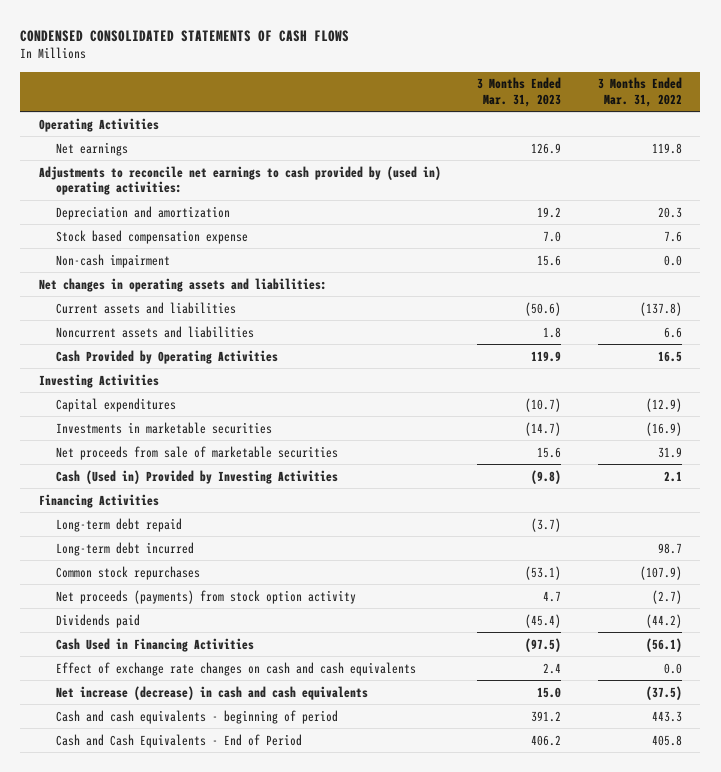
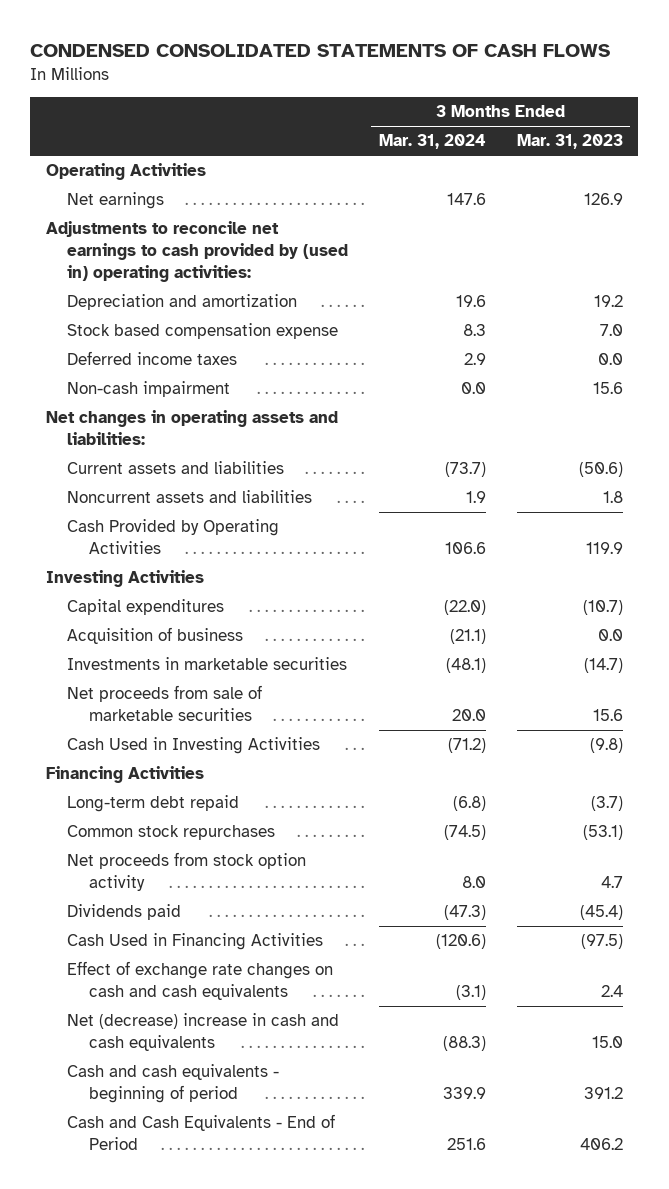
- | 3 Months Ended Mar. 31, 2023 | 3 Months Ended Mar. 31, 2022
+ | 3 Months Ended Mar. 31, 2024 | 3 Months Ended Mar. 31, 2023
+ Deferred income taxes | 2.9 | 0.0
+ Acquisition of business | (21.1) | 0.0
- Cash (Used in) Provided by Investing Activities | (9.8) | 2.1
+ Cash Used in Investing Activities | (71.2) | (9.8)
- Long-term debt incurred | | 98.7
- Net proceeds (payments) from stock option activity | 4.7 | (2.7)
+ Net proceeds from stock option activity | 8.0 | 4.7
- Net increase (decrease) in cash and cash equivalents | 15.0 | (37.5)
+ Net (decrease) increase in cash and cash equivalents | (88.3) | 15.0

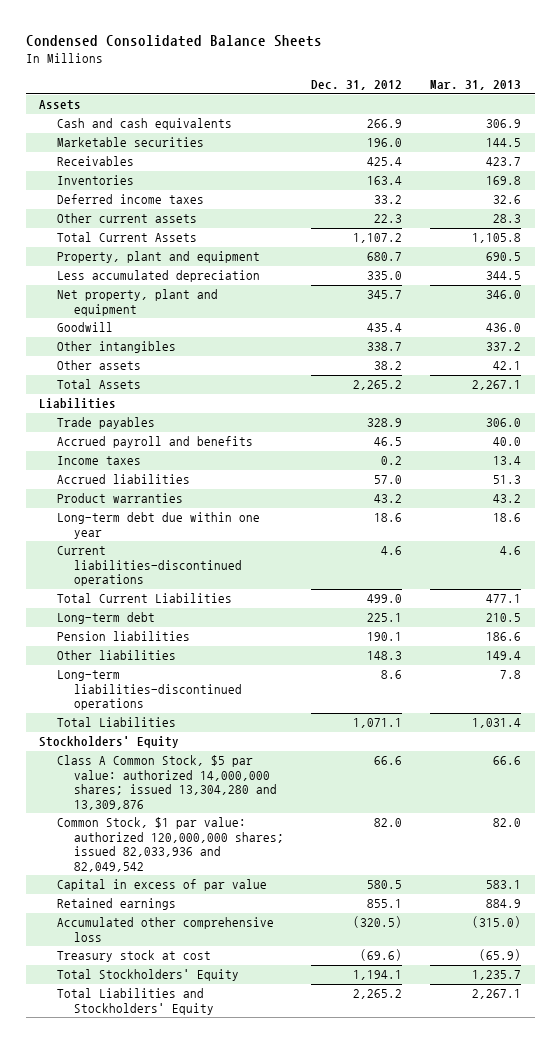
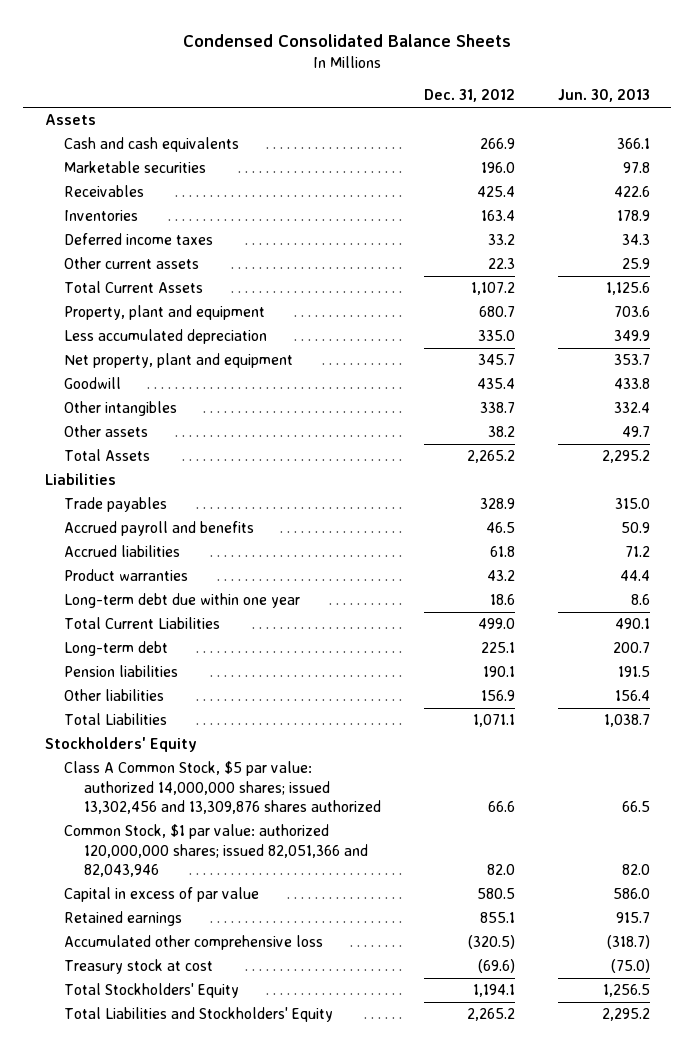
- | Dec. 31, 2012 | Mar. 31, 2013
+ | Dec. 31, 2012 | Jun. 30, 2013
- Income taxes | 0.2 | 13.4
- Accrued liabilities | 57.0 | 51.3
+ Accrued liabilities | 61.8 | 71.2
- Current liabilities-discontinued operations | 4.6 | 4.6
- Other liabilities | 148.3 | 149.4
- Long-term liabilities-discontinued operations | 8.6 | 7.8
+ Other liabilities | 156.9 | 156.4
- Class A Common Stock, $5 par value: authorized 14,000,000 shares; issued 13,304,280 and 13,309,876 | 66.6 | 66.6
- Common Stock, $1 par value: authorized 120,000,000 shares; issued 82,033,936 and 82,049,542 | 82.0 | 82.0
+ Class A Common Stock, $5 par value: authorized 14,000,000 shares; issued 13,302,456 and 13,309,876 shares authorized | 66.6 | 66.5
+ Common Stock, $1 par value: authorized 120,000,000 shares; issued 82,051,366 and 82,043,946 | 82.0 | 82.0

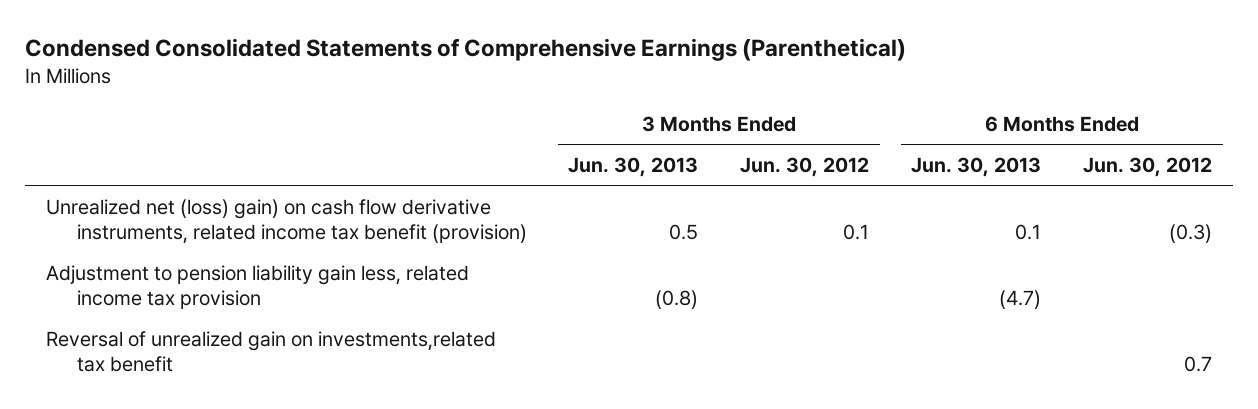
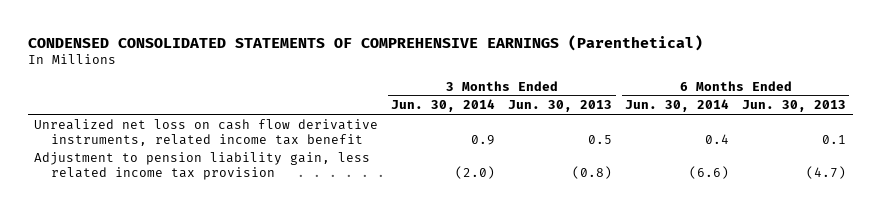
- Condensed Consolidated Statements of Comprehensive Earnings (Parenthetical)
+ CONDENSED CONSOLIDATED STATEMENTS OF COMPREHENSIVE EARNINGS (Parenthetical)
- | 3 Months Ended Jun. 30, 2013 | 3 Months Ended Jun. 30, 2012 | 6 Months Ended Jun. 30, 2013 | 6 Months Ended Jun. 30, 2012
+ | 3 Months Ended Jun. 30, 2014 | 3 Months Ended Jun. 30, 2013 | 6 Months Ended Jun. 30, 2014 | 6 Months Ended Jun. 30, 2013
- Unrealized net (loss) gain) on cash flow derivative instruments, related income tax benefit (provision) | 0.5 | 0.1 | 0.1 | (0.3)
- Adjustment to pension liability gain less, related income tax provision | (0.8) | | (4.7) |
- Reversal of unrealized gain on investments,related tax benefit | | | | 0.7
+ Unrealized net loss on cash flow derivative instruments, related income tax benefit | 0.9 | 0.5 | 0.4 | 0.1
+ Adjustment to pension liability gain, less related income tax provision | (2.0) | (0.8) | (6.6) | (4.7)

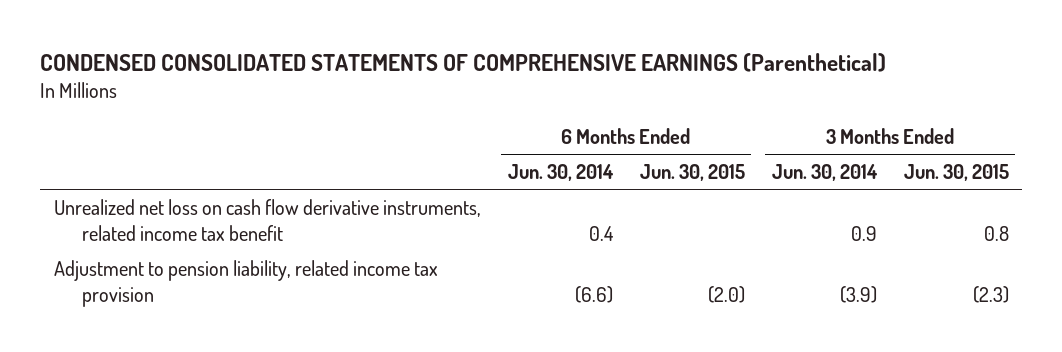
- | 3 Months Ended Jun. 30, 2014 | 3 Months Ended Jun. 30, 2013 | 6 Months Ended Jun. 30, 2014 | 6 Months Ended Jun. 30, 2013
+ | 6 Months Ended Jun. 30, 2014 | 6 Months Ended Jun. 30, 2015 | 3 Months Ended Jun. 30, 2014 | 3 Months Ended Jun. 30, 2015
- Adjustment to pension liability gain, less related income tax provision | (2.0) | (0.8) | (6.6) | (4.7)
+ Adjustment to pension liability, related income tax provision | (6.6) | (2.0) | (3.9) | (2.3)

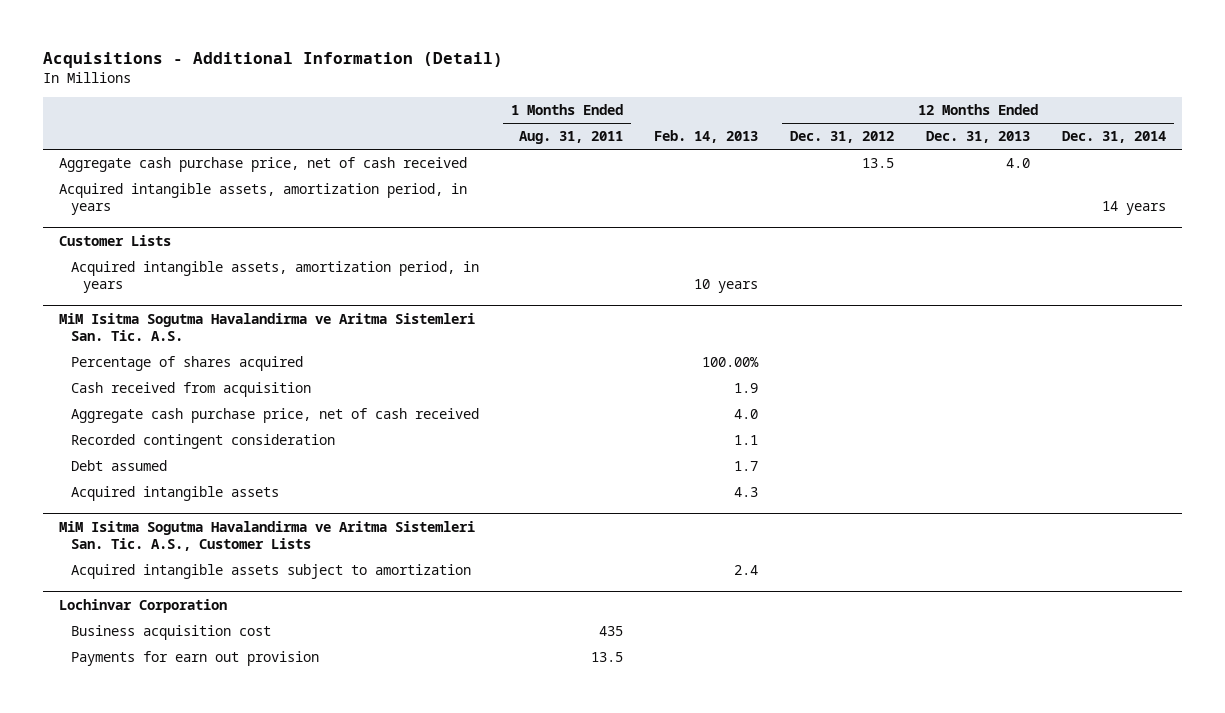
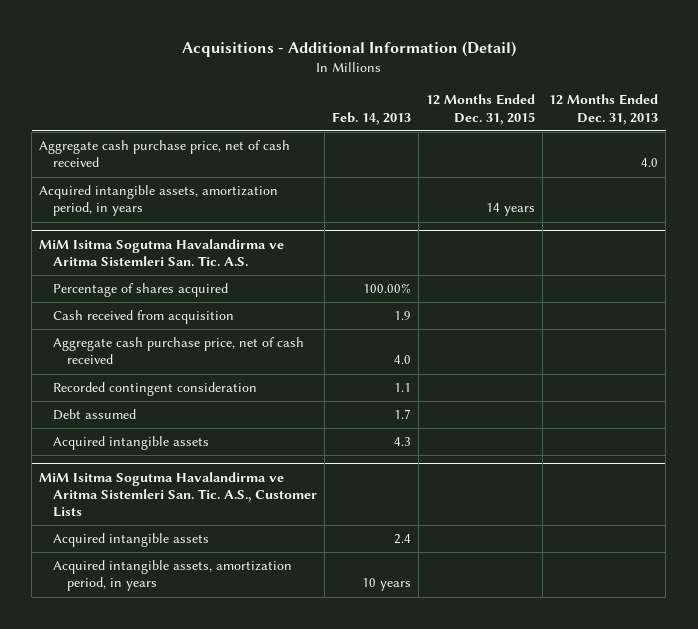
- | 1 Months Ended Aug. 31, 2011 | Feb. 14, 2013 | 12 Months Ended Dec. 31, 2012 | 12 Months Ended Dec. 31, 2013 | 12 Months Ended Dec. 31, 2014
+ | Feb. 14, 2013 | 12 Months Ended Dec. 31, 2015 | 12 Months Ended Dec. 31, 2013
- Customer Lists
- Acquired intangible assets, amortization period, in years | | 10 years | | |
@ MiM Isitma Sogutma Havalandirma ve Aritma Sistemleri San. Tic. A.S., Customer Lists
- Acquired intangible assets subject to amortization | | 2.4 | | |
- Lochinvar Corporation
- Business acquisition cost | 435 | | | |
- Payments for earn out provision | 13.5 | | | |
@ MiM Isitma Sogutma Havalandirma ve Aritma Sistemleri San. Tic. A.S., Customer Lists
+ Acquired intangible assets | 2.4 | |
+ Acquired intangible assets, amortization period, in years | 10 years | |

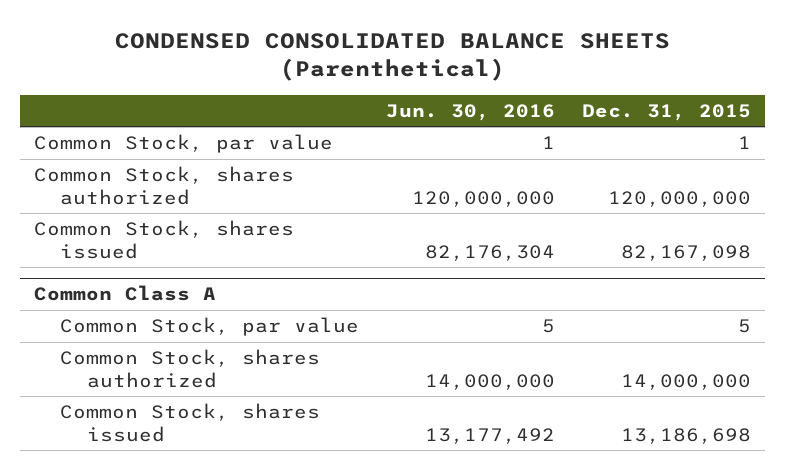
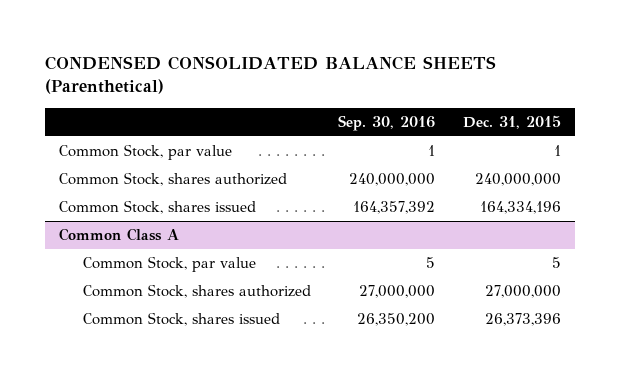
- | Jun. 30, 2016 | Dec. 31, 2015
+ | Sep. 30, 2016 | Dec. 31, 2015
- Common Stock, shares authorized | 120,000,000 | 120,000,000
- Common Stock, shares issued | 82,176,304 | 82,167,098
+ Common Stock, shares authorized | 240,000,000 | 240,000,000
+ Common Stock, shares issued | 164,357,392 | 164,334,196
@ Common Class A
- Common Stock, shares authorized | 14,000,000 | 14,000,000
- Common Stock, shares issued | 13,177,492 | 13,186,698
+ Common Stock, shares authorized | 27,000,000 | 27,000,000
+ Common Stock, shares issued | 26,350,200 | 26,373,396

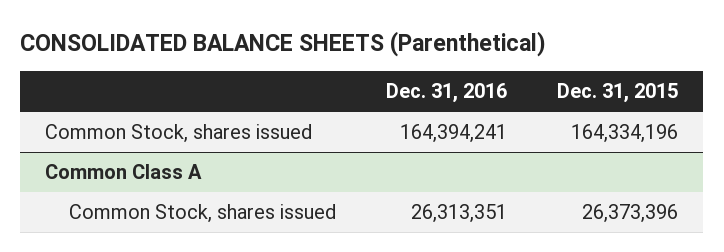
- CONDENSED CONSOLIDATED BALANCE SHEETS (Parenthetical)
+ CONSOLIDATED BALANCE SHEETS (Parenthetical)
- | Sep. 30, 2016 | Dec. 31, 2015
+ | Dec. 31, 2016 | Dec. 31, 2015
- Common Stock, par value | 1 | 1
- Common Stock, shares authorized | 240,000,000 | 240,000,000
@ Common Class A
- Common Stock, par value | 5 | 5
- Common Stock, shares authorized | 27,000,000 | 27,000,000

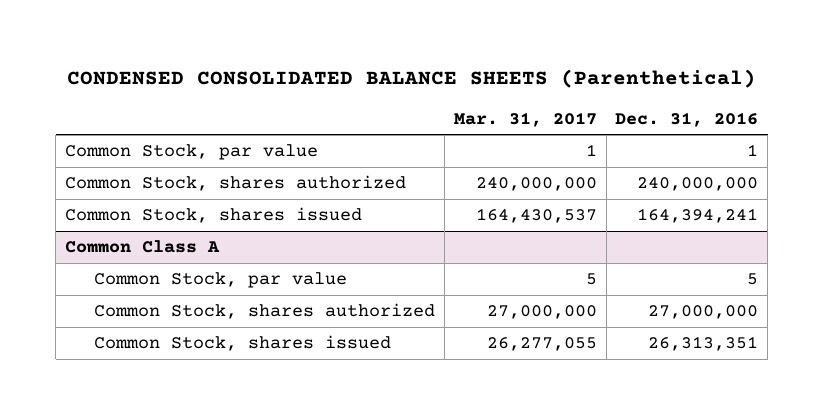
- CONSOLIDATED BALANCE SHEETS (Parenthetical)
+ CONDENSED CONSOLIDATED BALANCE SHEETS (Parenthetical)
- | Dec. 31, 2016 | Dec. 31, 2015
+ | Mar. 31, 2017 | Dec. 31, 2016
+ Common Stock, par value | 1 | 1
+ Common Stock, shares authorized | 240,000,000 | 240,000,000
@ Common Class A
+ Common Stock, par value | 5 | 5
+ Common Stock, shares authorized | 27,000,000 | 27,000,000

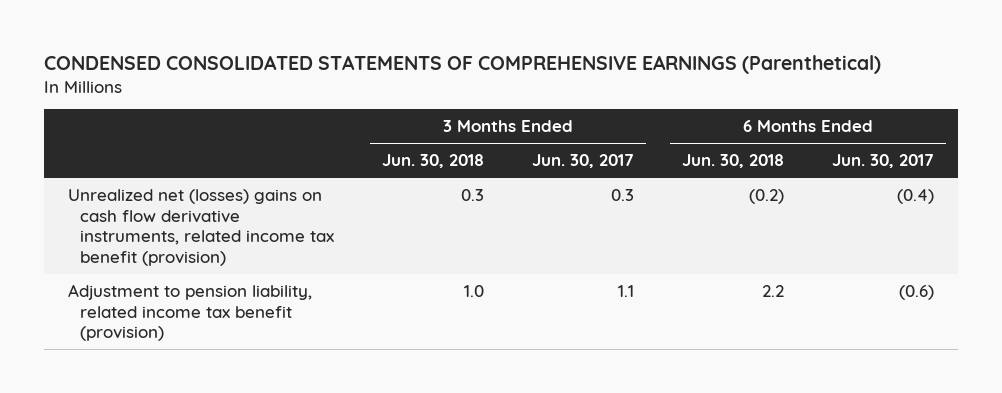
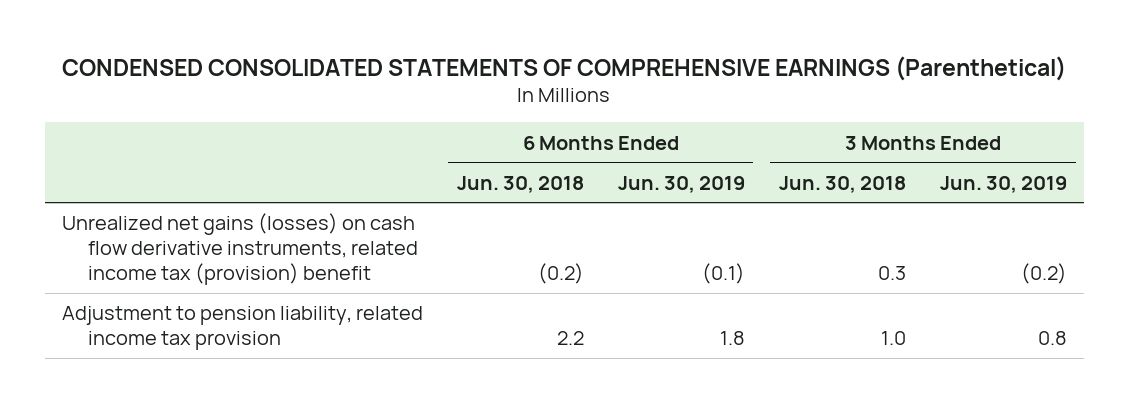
- | 3 Months Ended Jun. 30, 2018 | 3 Months Ended Jun. 30, 2017 | 6 Months Ended Jun. 30, 2018 | 6 Months Ended Jun. 30, 2017
+ | 6 Months Ended Jun. 30, 2018 | 6 Months Ended Jun. 30, 2019 | 3 Months Ended Jun. 30, 2018 | 3 Months Ended Jun. 30, 2019
- Unrealized net (losses) gains on cash flow derivative instruments, related income tax benefit (provision) | 0.3 | 0.3 | (0.2) | (0.4)
- Adjustment to pension liability, related income tax benefit (provision) | 1.0 | 1.1 | 2.2 | (0.6)
+ Unrealized net gains (losses) on cash flow derivative instruments, related income tax (provision) benefit | (0.2) | (0.1) | 0.3 | (0.2)
+ Adjustment to pension liability, related income tax provision | 2.2 | 1.8 | 1.0 | 0.8

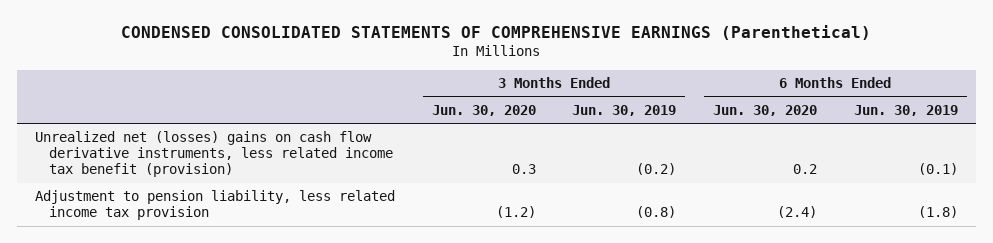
- | 6 Months Ended Jun. 30, 2018 | 6 Months Ended Jun. 30, 2019 | 3 Months Ended Jun. 30, 2018 | 3 Months Ended Jun. 30, 2019
+ | 3 Months Ended Jun. 30, 2020 | 3 Months Ended Jun. 30, 2019 | 6 Months Ended Jun. 30, 2020 | 6 Months Ended Jun. 30, 2019
- Unrealized net gains (losses) on cash flow derivative instruments, related income tax (provision) benefit | (0.2) | (0.1) | 0.3 | (0.2)
- Adjustment to pension liability, related income tax provision | 2.2 | 1.8 | 1.0 | 0.8
+ Unrealized net (losses) gains on cash flow derivative instruments, less related income tax benefit (provision) | 0.3 | (0.2) | 0.2 | (0.1)
+ Adjustment to pension liability, less related income tax provision | (1.2) | (0.8) | (2.4) | (1.8)

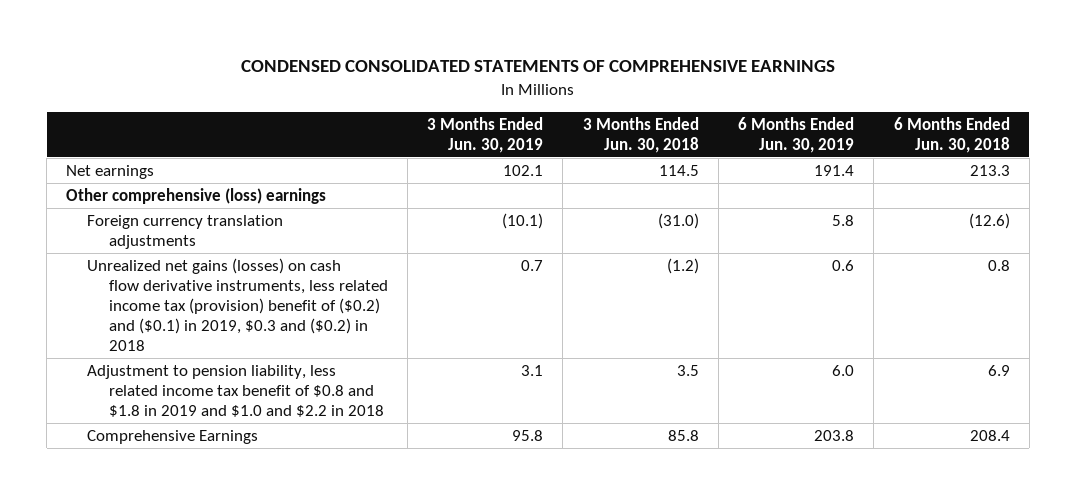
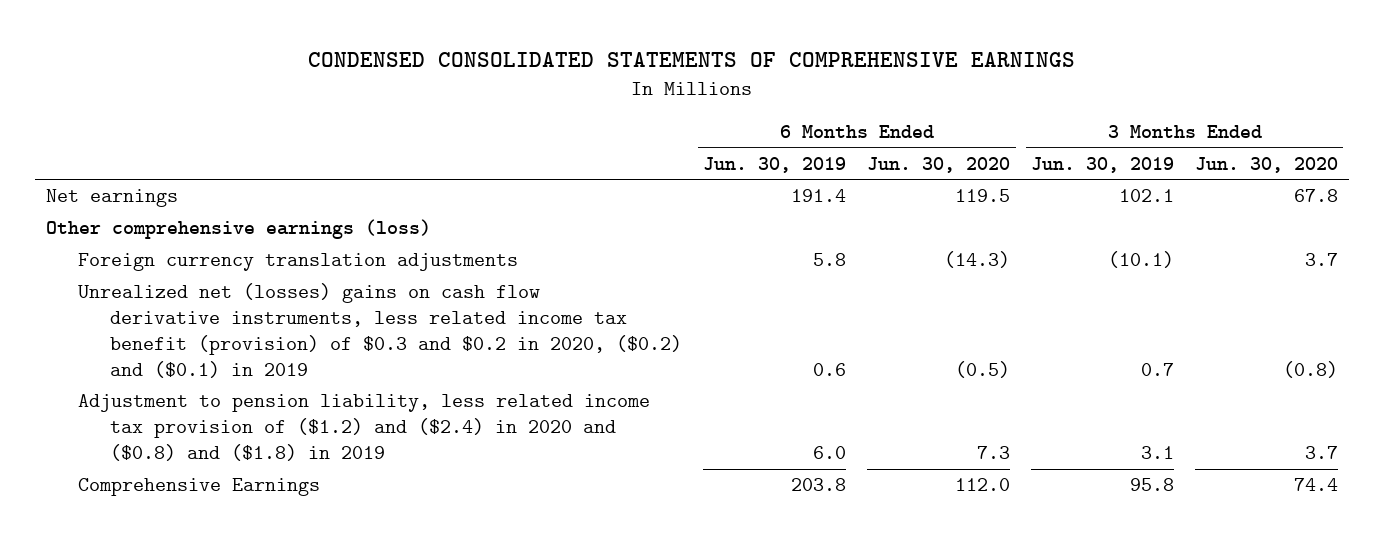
- | 3 Months Ended Jun. 30, 2019 | 3 Months Ended Jun. 30, 2018 | 6 Months Ended Jun. 30, 2019 | 6 Months Ended Jun. 30, 2018
+ | 6 Months Ended Jun. 30, 2019 | 6 Months Ended Jun. 30, 2020 | 3 Months Ended Jun. 30, 2019 | 3 Months Ended Jun. 30, 2020
- Other comprehensive (loss) earnings
+ Other comprehensive earnings (loss)
- Unrealized net gains (losses) on cash flow derivative instruments, less related income tax (provision) benefit of ($0.2) and ($0.1) in 2019, $0.3 and ($0.2) in 2018 | 0.7 | (1.2) | 0.6 | 0.8
- Adjustment to pension liability, less related income tax benefit of $0.8 and $1.8 in 2019 and $1.0 and $2.2 in 2018 | 3.1 | 3.5 | 6.0 | 6.9
+ Unrealized net (losses) gains on cash flow derivative instruments, less related income tax benefit (provision) of $0.3 and $0.2 in 2020, ($0.2) and ($0.1) in 2019 | 0.6 | (0.5) | 0.7 | (0.8)
+ Adjustment to pension liability, less related income tax provision of ($1.2) and ($2.4) in 2020 and ($0.8) and ($1.8) in 2019 | 6.0 | 7.3 | 3.1 | 3.7

